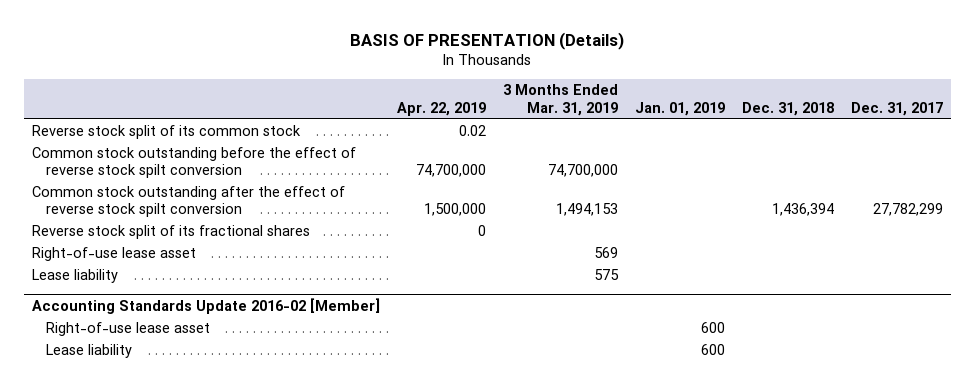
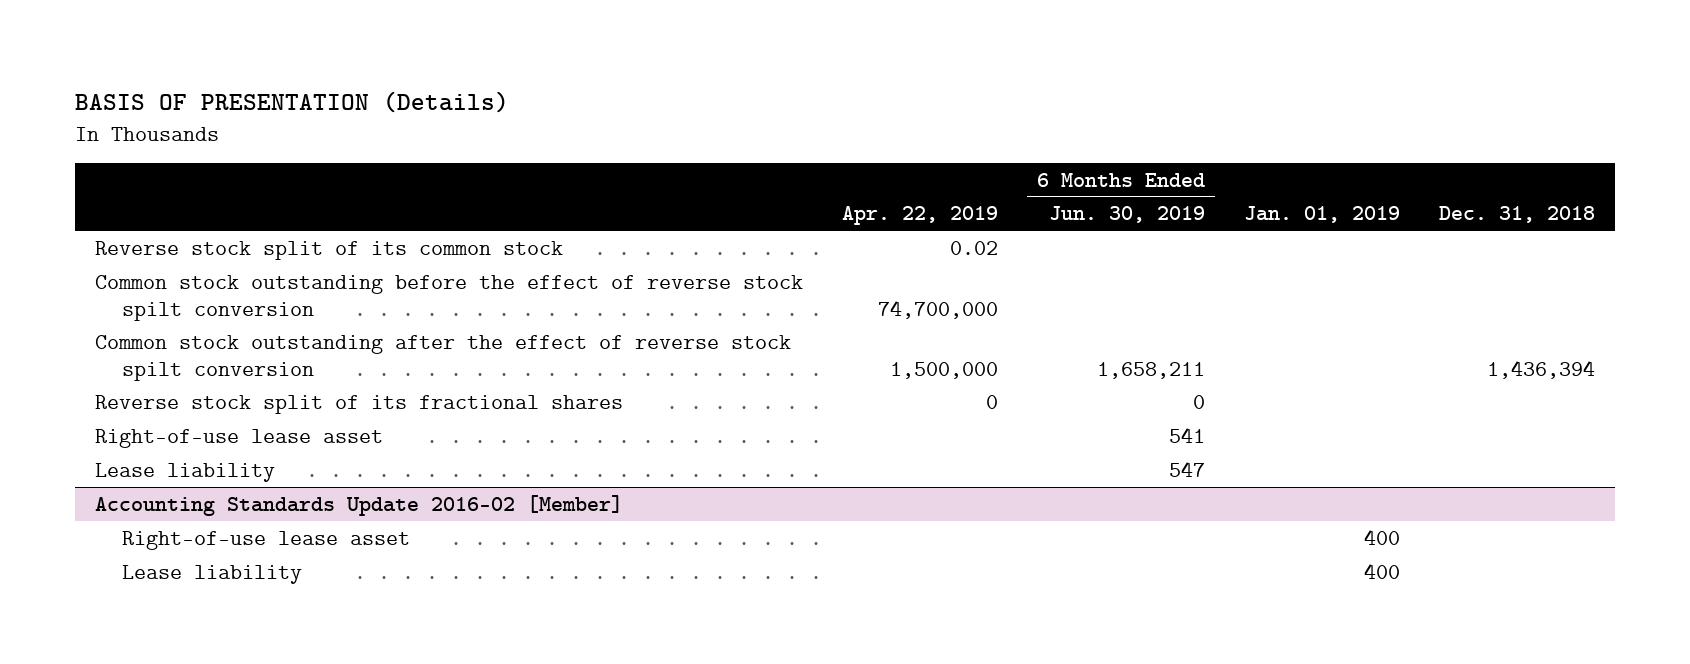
- | Apr. 22, 2019 | 3 Months Ended Mar. 31, 2019 | Jan. 01, 2019 | Dec. 31, 2018 | Dec. 31, 2017
+ | Apr. 22, 2019 | 6 Months Ended Jun. 30, 2019 | Jan. 01, 2019 | Dec. 31, 2018
@ Accounting Standards Update 2016-02 [Member]
- Right-of-use lease asset | | | 600 | |
- Lease liability | | | 600 | |
+ Right-of-use lease asset | | | 400 |
+ Lease liability | | | 400 |

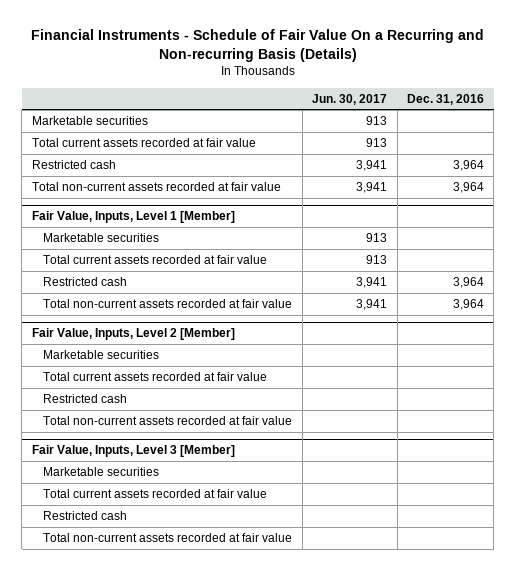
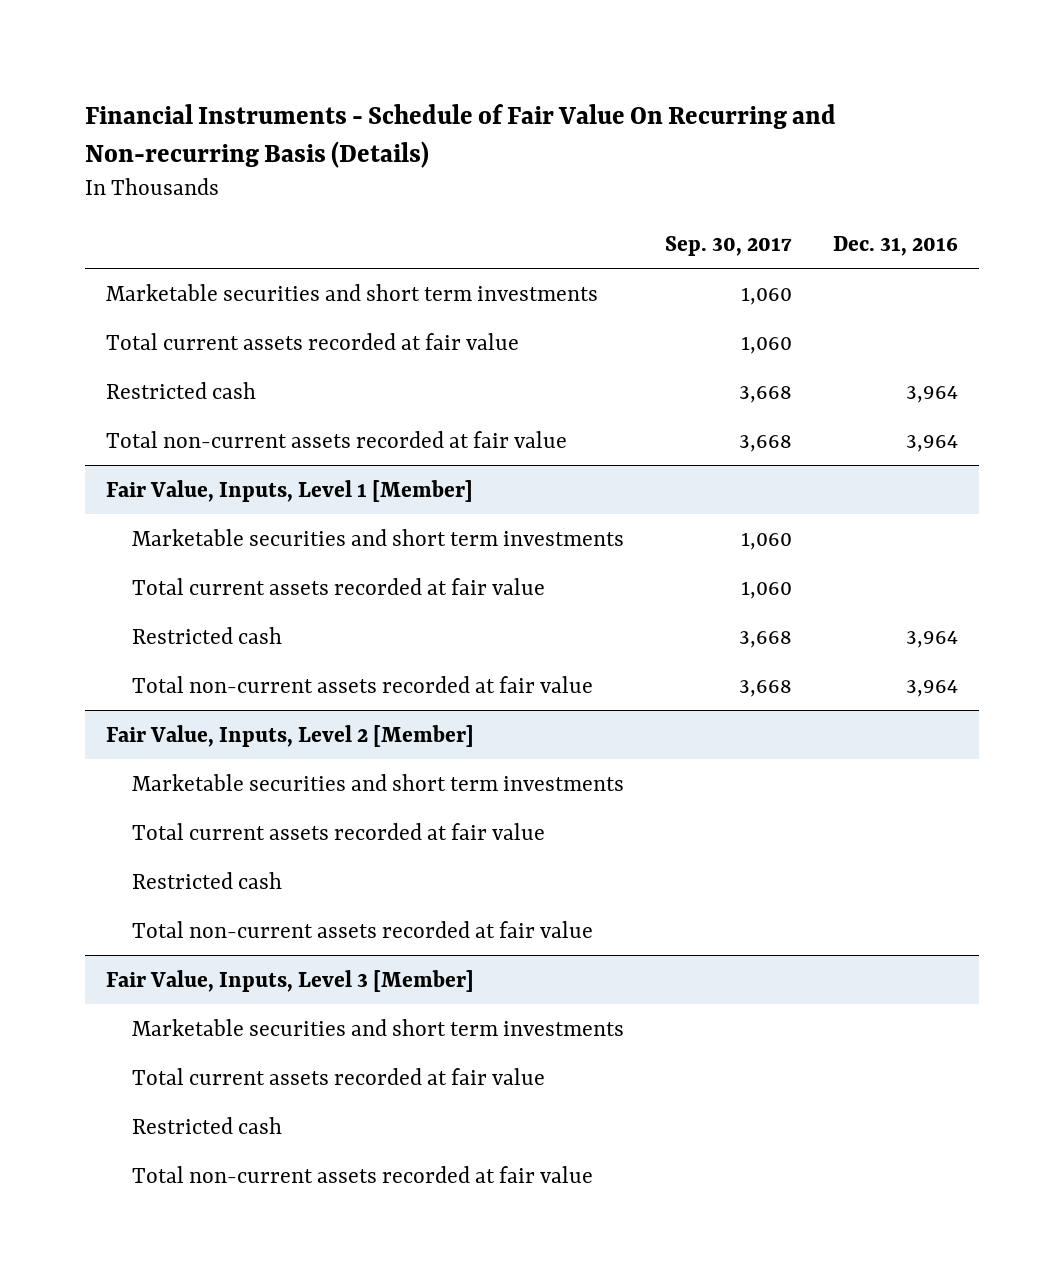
- Financial Instruments - Schedule of Fair Value On a Recurring and Non-recurring Basis (Details)
+ Financial Instruments - Schedule of Fair Value On Recurring and Non-recurring Basis (Details)
- | Jun. 30, 2017 | Dec. 31, 2016
+ | Sep. 30, 2017 | Dec. 31, 2016
- Marketable securities | 913 |
+ Marketable securities and short term investments | 1,060 |
@ Fair Value, Inputs, Level 1 [Member]
- Marketable securities | 913 |
+ Marketable securities and short term investments | 1,060 |
@ Fair Value, Inputs, Level 2 [Member]
- Marketable securities
+ Marketable securities and short term investments
@ Fair Value, Inputs, Level 3 [Member]
- Marketable securities
+ Marketable securities and short term investments

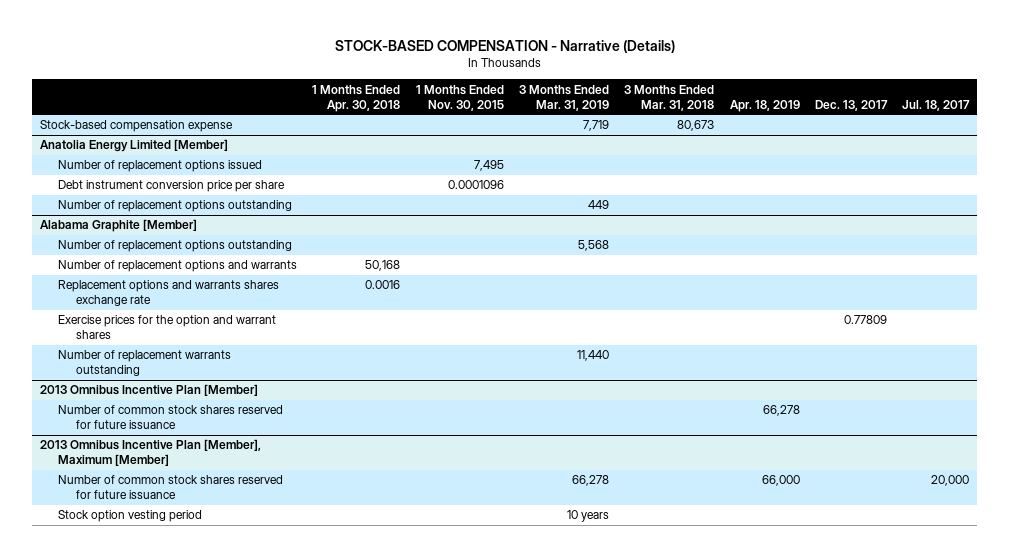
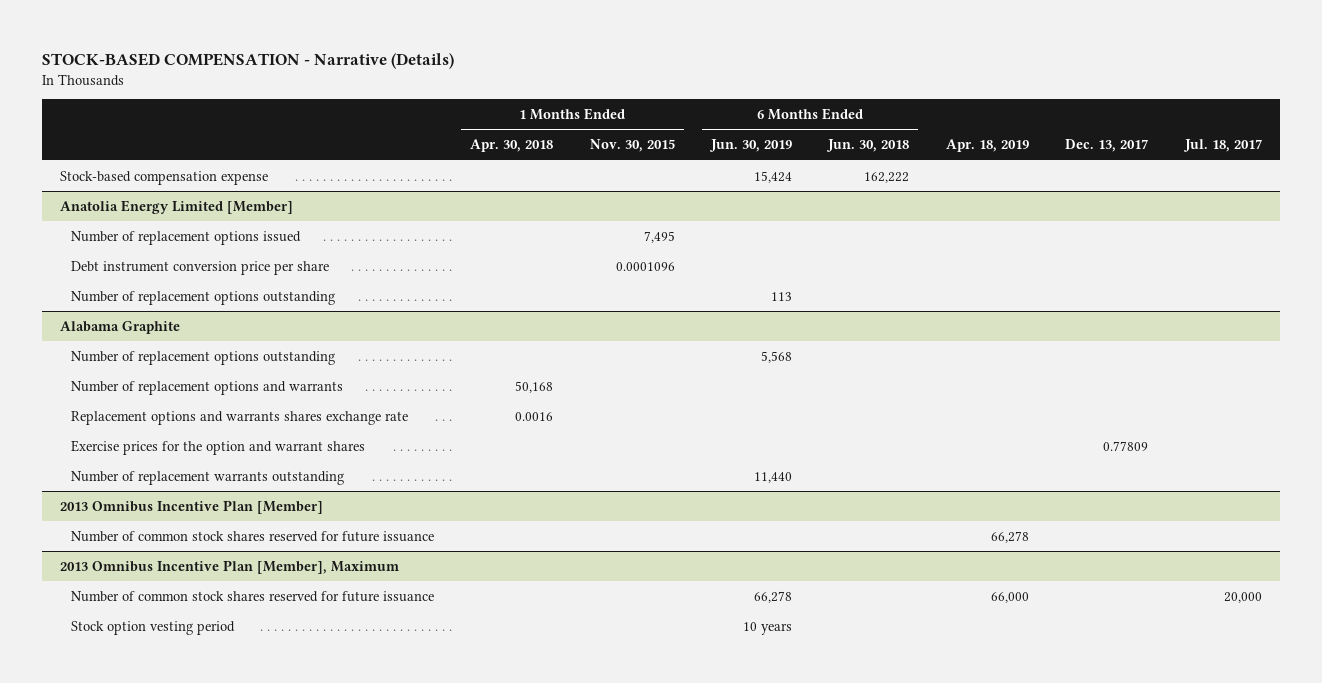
- | 1 Months Ended Apr. 30, 2018 | 1 Months Ended Nov. 30, 2015 | 3 Months Ended Mar. 31, 2019 | 3 Months Ended Mar. 31, 2018 | Apr. 18, 2019 | Dec. 13, 2017 | Jul. 18, 2017
+ | 1 Months Ended Apr. 30, 2018 | 1 Months Ended Nov. 30, 2015 | 6 Months Ended Jun. 30, 2019 | 6 Months Ended Jun. 30, 2018 | Apr. 18, 2019 | Dec. 13, 2017 | Jul. 18, 2017
- Alabama Graphite [Member]
+ Alabama Graphite
- 2013 Omnibus Incentive Plan [Member], Maximum [Member]
+ 2013 Omnibus Incentive Plan [Member], Maximum

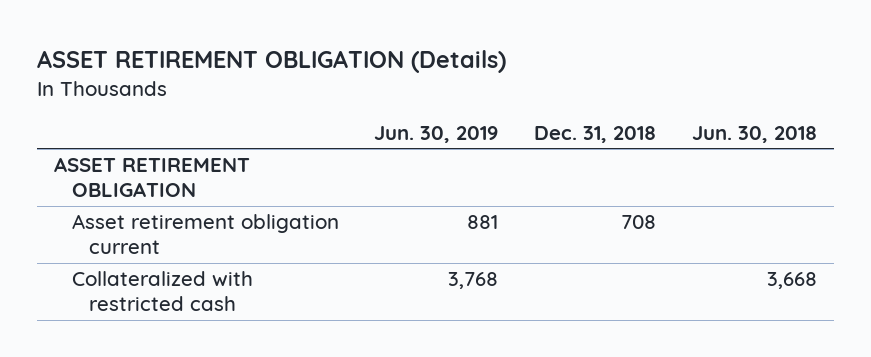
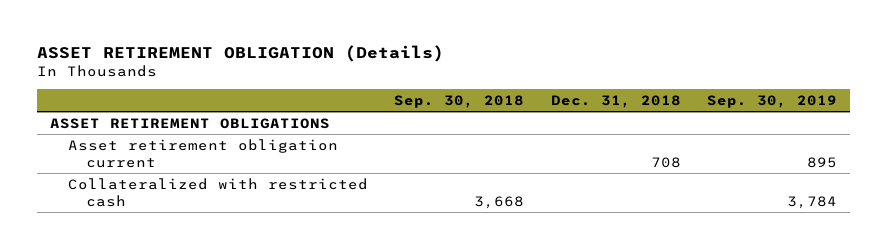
- | Jun. 30, 2019 | Dec. 31, 2018 | Jun. 30, 2018
+ | Sep. 30, 2018 | Dec. 31, 2018 | Sep. 30, 2019
- ASSET RETIREMENT OBLIGATION
+ ASSET RETIREMENT OBLIGATIONS

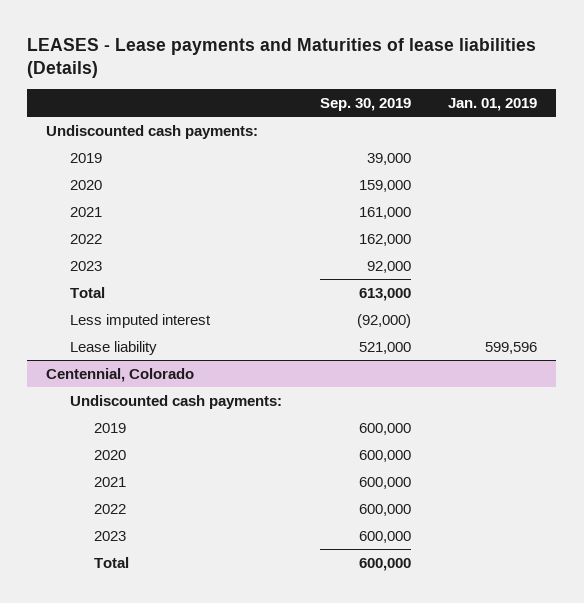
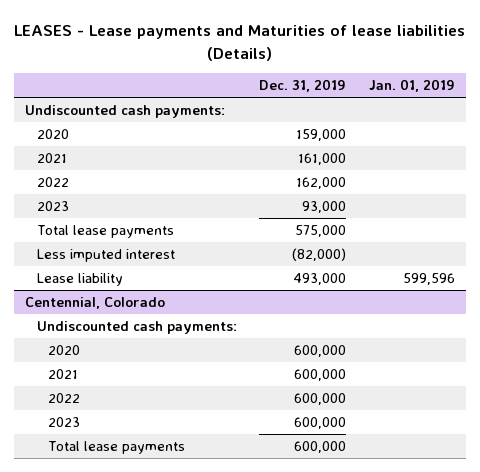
- | Sep. 30, 2019 | Jan. 01, 2019
+ | Dec. 31, 2019 | Jan. 01, 2019
- 2019 | 39,000 |
- Total | 613,000 |
+ Total lease payments | 575,000 |
@ Centennial, Colorado
- 2019 | 600,000 |
- Total | 600,000 |
+ Total lease payments | 600,000 |

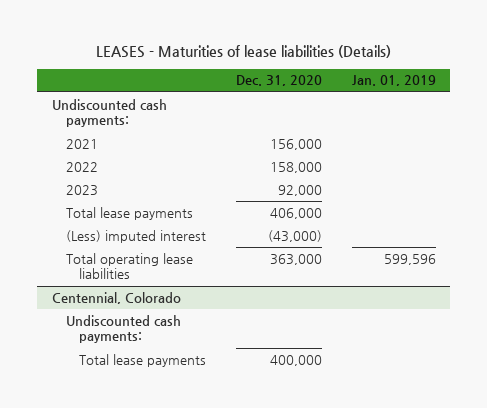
- LEASES - Lease payments and Maturities of lease liabilities (Details)
+ LEASES - Maturities of lease liabilities (Details)
- | Dec. 31, 2019 | Jan. 01, 2019
+ | Dec. 31, 2020 | Jan. 01, 2019
- 2020 | 159,000 |
- Less imputed interest | (82,000) |
- Lease liability | 493,000 | 599,596
+ (Less) imputed interest | (43,000) |
+ Total operating lease liabilities | 363,000 | 599,596
@ Centennial, Colorado
- 2020 | 600,000 |
- 2021 | 600,000 |
- 2022 | 600,000 |
- 2023 | 600,000 |

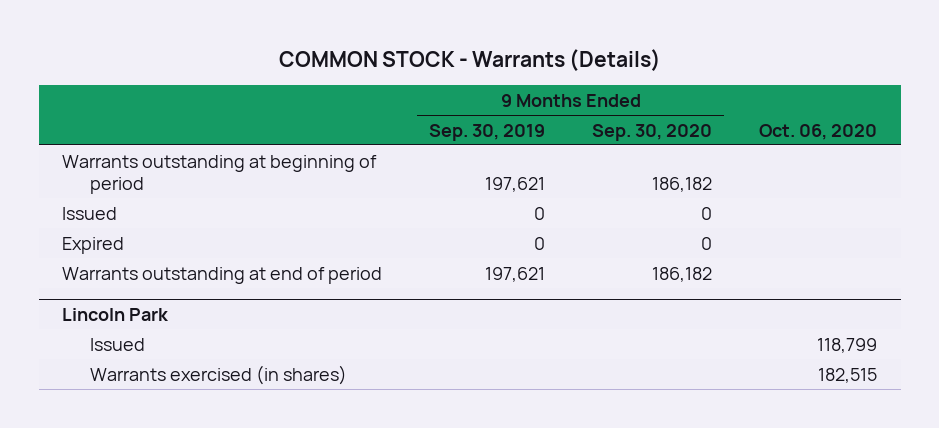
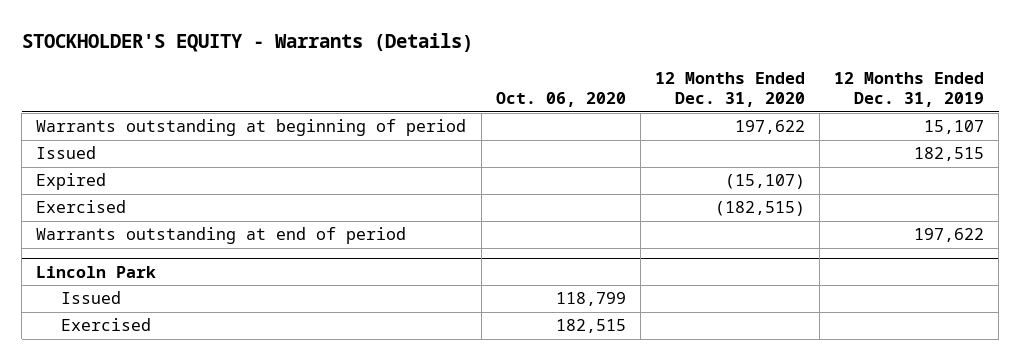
- COMMON STOCK - Warrants (Details)
+ STOCKHOLDER'S EQUITY - Warrants (Details)
- | 9 Months Ended Sep. 30, 2019 | 9 Months Ended Sep. 30, 2020 | Oct. 06, 2020
+ | Oct. 06, 2020 | 12 Months Ended Dec. 31, 2020 | 12 Months Ended Dec. 31, 2019
+ Exercised | | (182,515) |
@ Lincoln Park
- Warrants exercised (in shares) | | | 182,515
+ Exercised | 182,515 | |

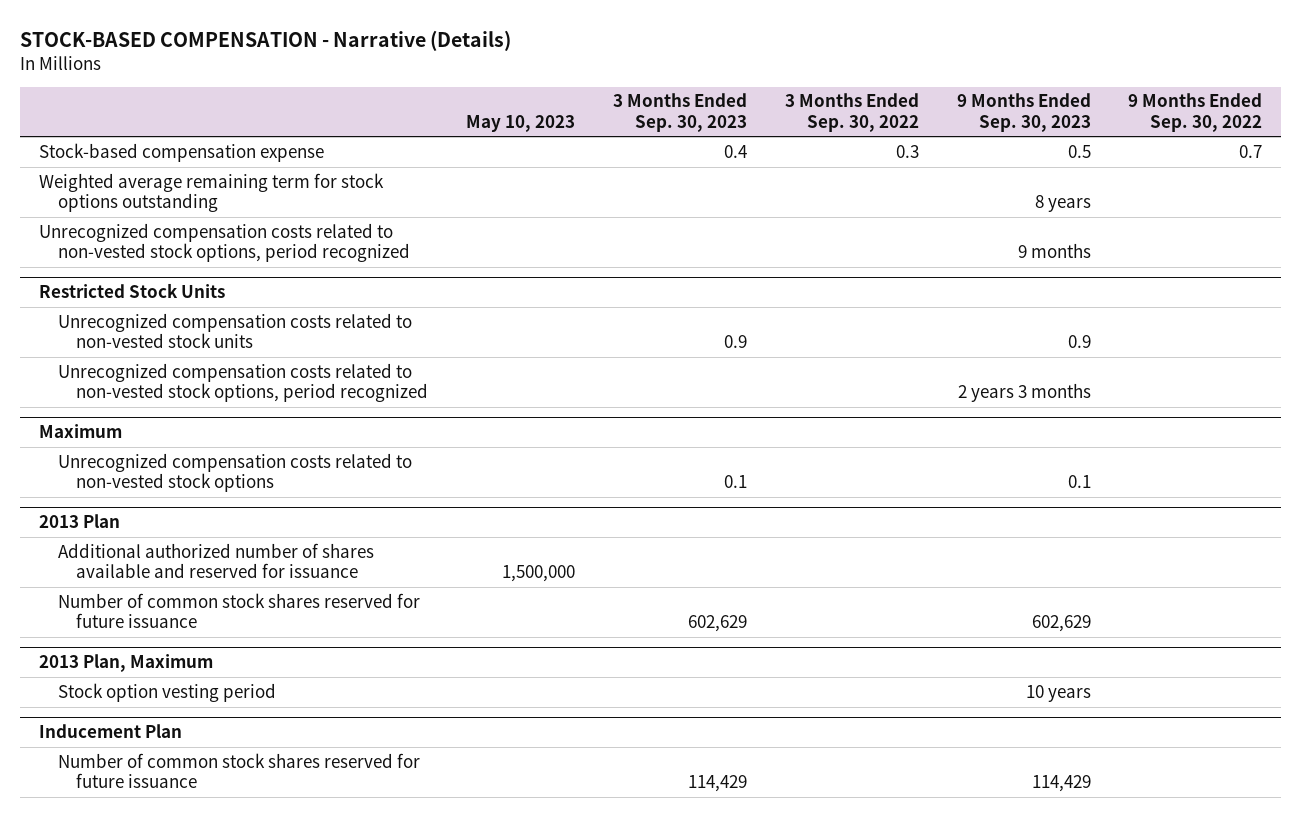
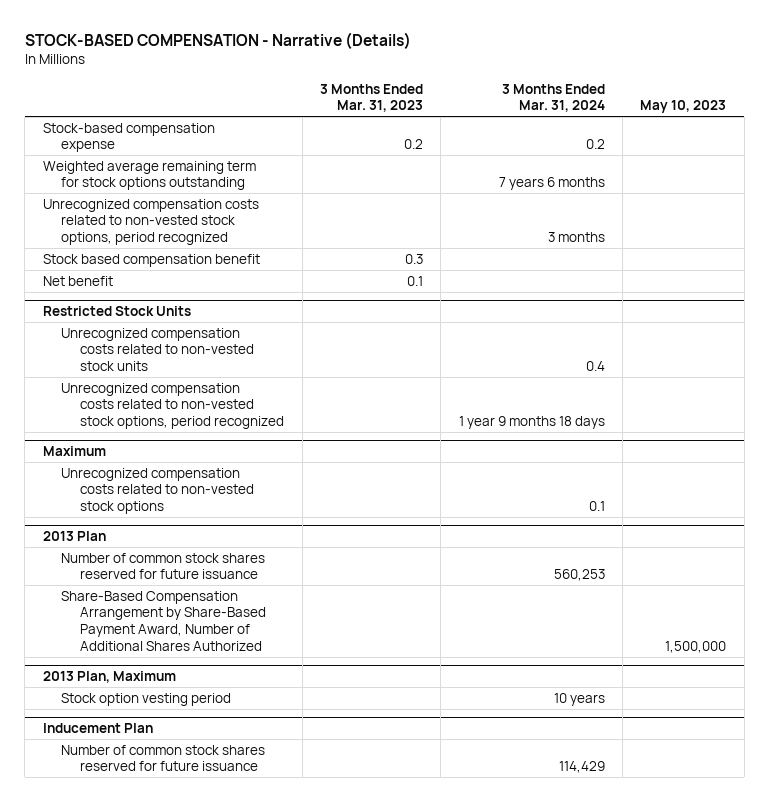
- | May 10, 2023 | 3 Months Ended Sep. 30, 2023 | 3 Months Ended Sep. 30, 2022 | 9 Months Ended Sep. 30, 2023 | 9 Months Ended Sep. 30, 2022
+ | 3 Months Ended Mar. 31, 2023 | 3 Months Ended Mar. 31, 2024 | May 10, 2023
+ Stock based compensation benefit | 0.3 | |
+ Net benefit | 0.1 | |
@ 2013 Plan
- Additional authorized number of shares available and reserved for issuance | 1,500,000 | | | |
+ Share-Based Compensation Arrangement by Share-Based Payment Award, Number of Additional Shares Authorized | | | 1,500,000

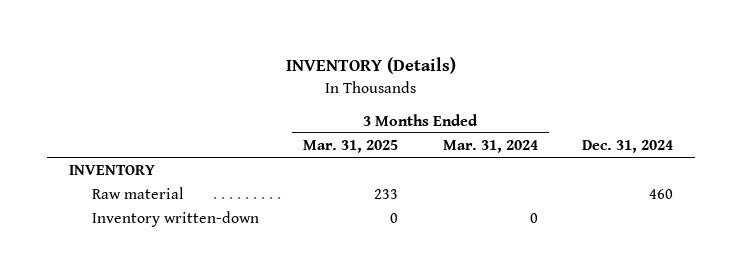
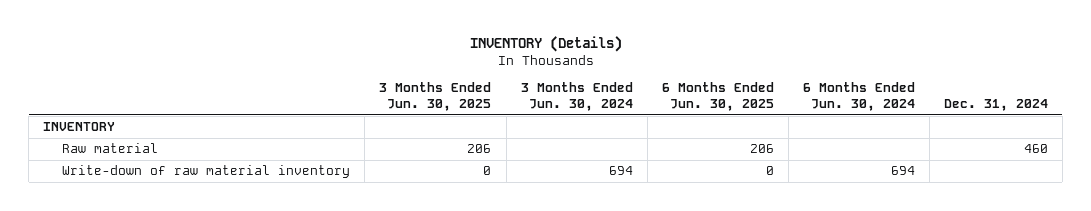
- | 3 Months Ended Mar. 31, 2025 | 3 Months Ended Mar. 31, 2024 | Dec. 31, 2024
+ | 3 Months Ended Jun. 30, 2025 | 3 Months Ended Jun. 30, 2024 | 6 Months Ended Jun. 30, 2025 | 6 Months Ended Jun. 30, 2024 | Dec. 31, 2024
- Inventory written-down | 0 | 0 |
+ Write-down of raw material inventory | 0 | 694 | 0 | 694 |

